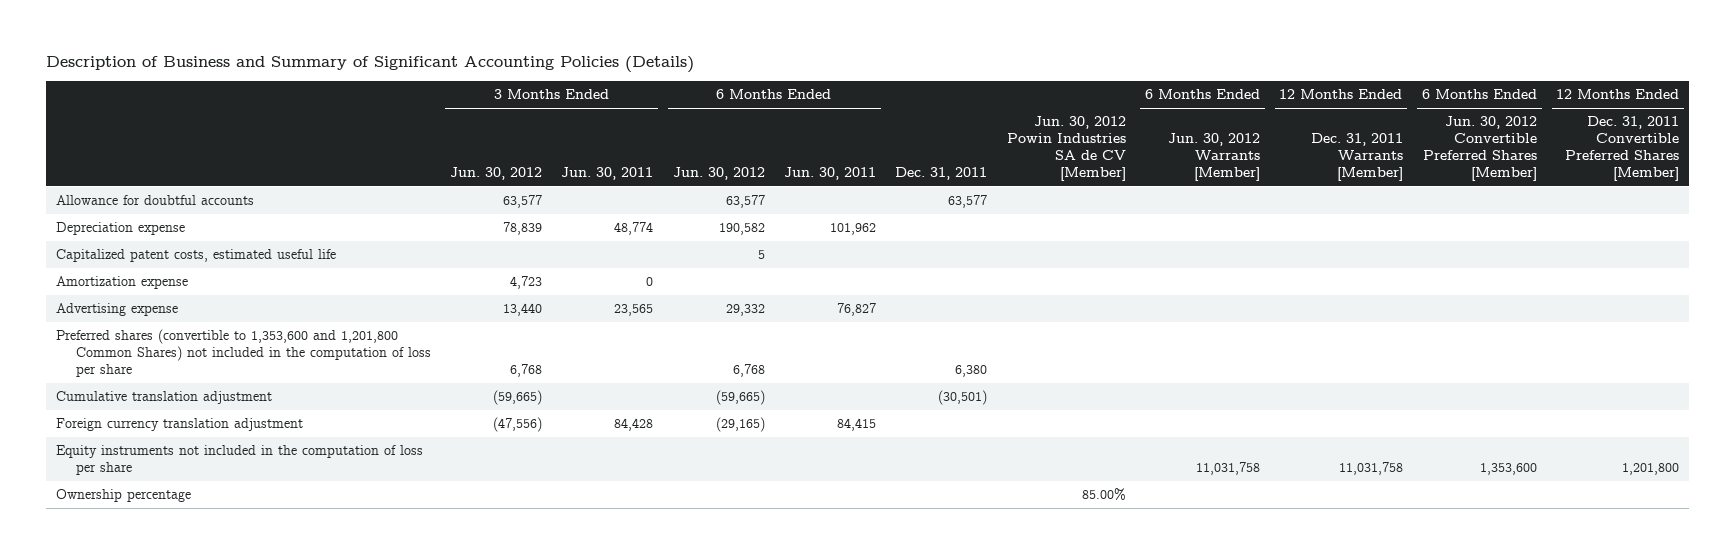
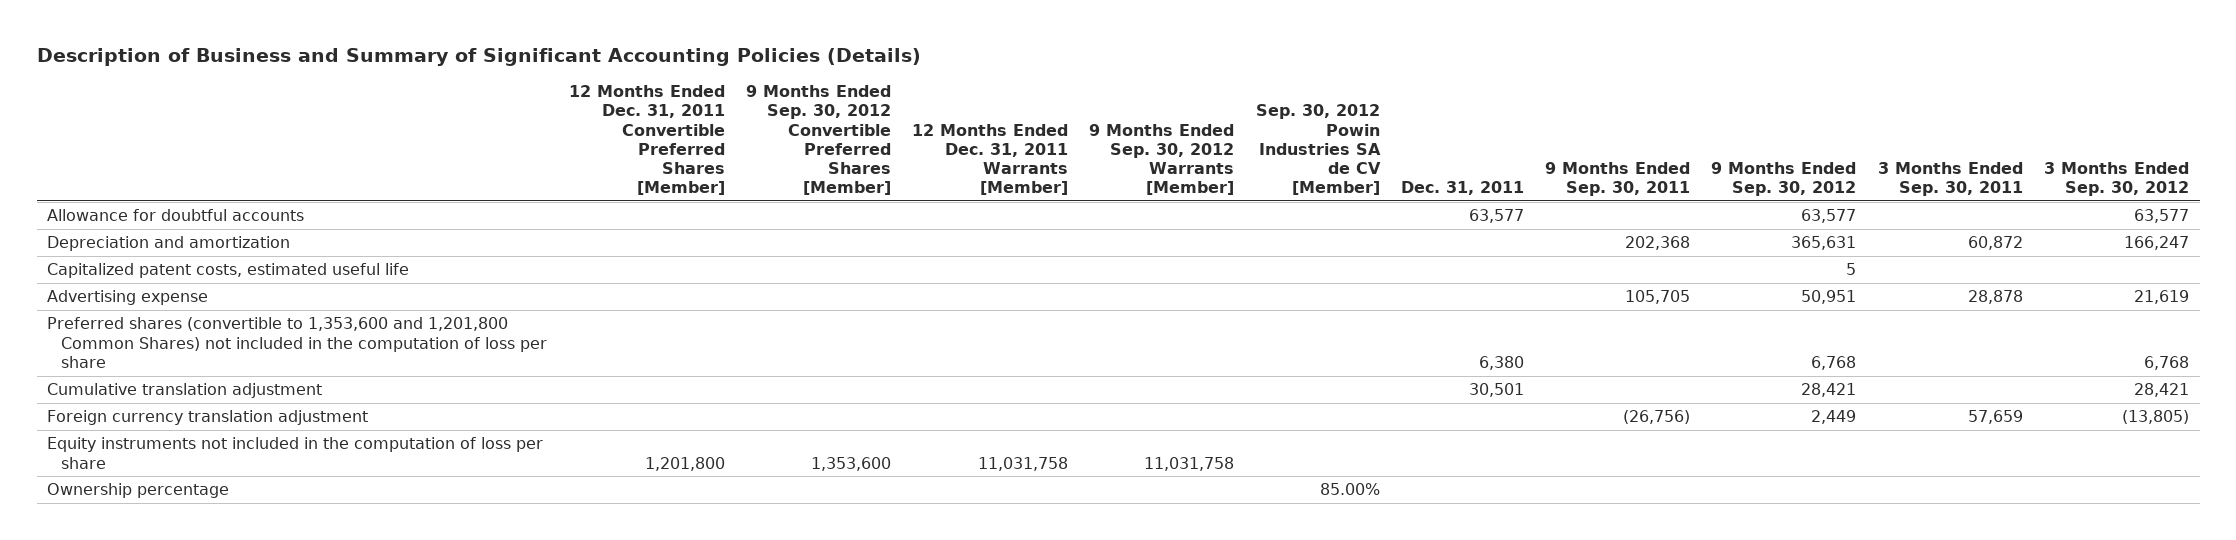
- | 3 Months Ended Jun. 30, 2012 | 3 Months Ended Jun. 30, 2011 | 6 Months Ended Jun. 30, 2012 | 6 Months Ended Jun. 30, 2011 | Dec. 31, 2011 | Jun. 30, 2012 Powin Industries SA de CV [Member] | 6 Months Ended Jun. 30, 2012 Warrants [Member] | 12 Months Ended Dec. 31, 2011 Warrants [Member] | 6 Months Ended Jun. 30, 2012 Convertible Preferred Shares [Member] | 12 Months Ended Dec. 31, 2011 Convertible Preferred Shares [Member]
+ | 12 Months Ended Dec. 31, 2011 Convertible Preferred Shares [Member] | 9 Months Ended Sep. 30, 2012 Convertible Preferred Shares [Member] | 12 Months Ended Dec. 31, 2011 Warrants [Member] | 9 Months Ended Sep. 30, 2012 Warrants [Member] | Sep. 30, 2012 Powin Industries SA de CV [Member] | Dec. 31, 2011 | 9 Months Ended Sep. 30, 2011 | 9 Months Ended Sep. 30, 2012 | 3 Months Ended Sep. 30, 2011 | 3 Months Ended Sep. 30, 2012
- Depreciation expense | 78,839 | 48,774 | 190,582 | 101,962 | | | | | |
+ Depreciation and amortization | | | | | | | 202,368 | 365,631 | 60,872 | 166,247
- Amortization expense | 4,723 | 0 | | | | | | | |
- Cumulative translation adjustment | (59,665) | | (59,665) | | (30,501) | | | | |
+ Cumulative translation adjustment | | | | | | 30,501 | | 28,421 | | 28,421

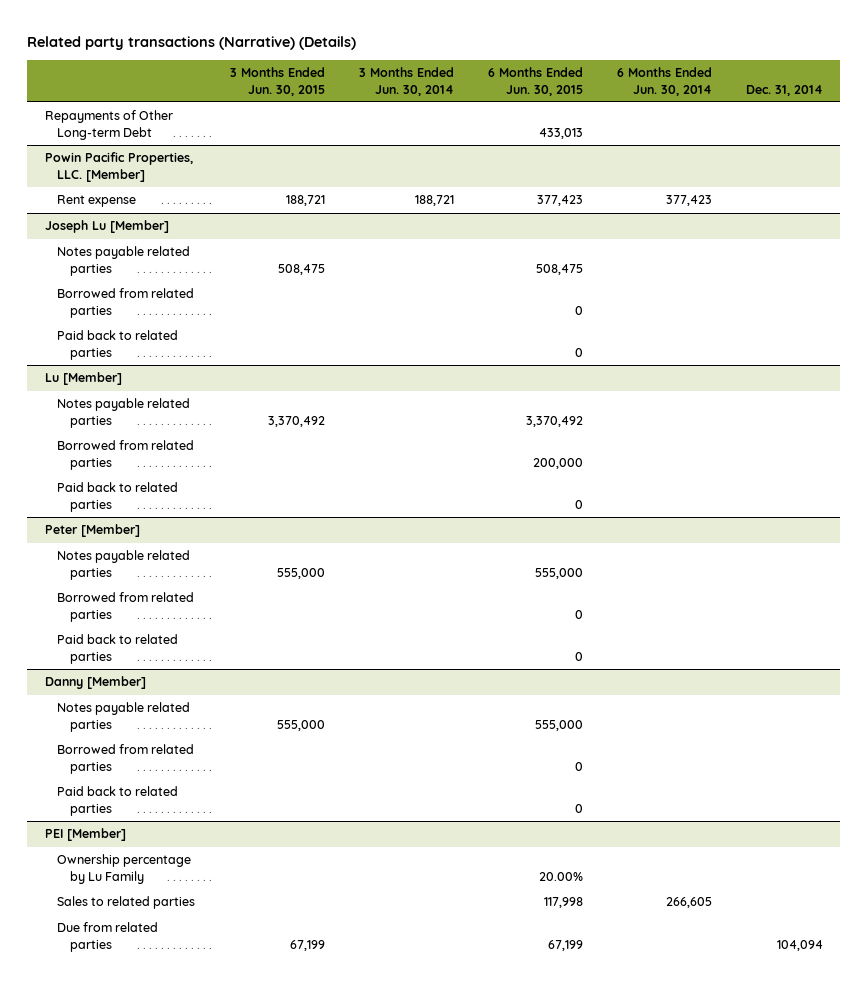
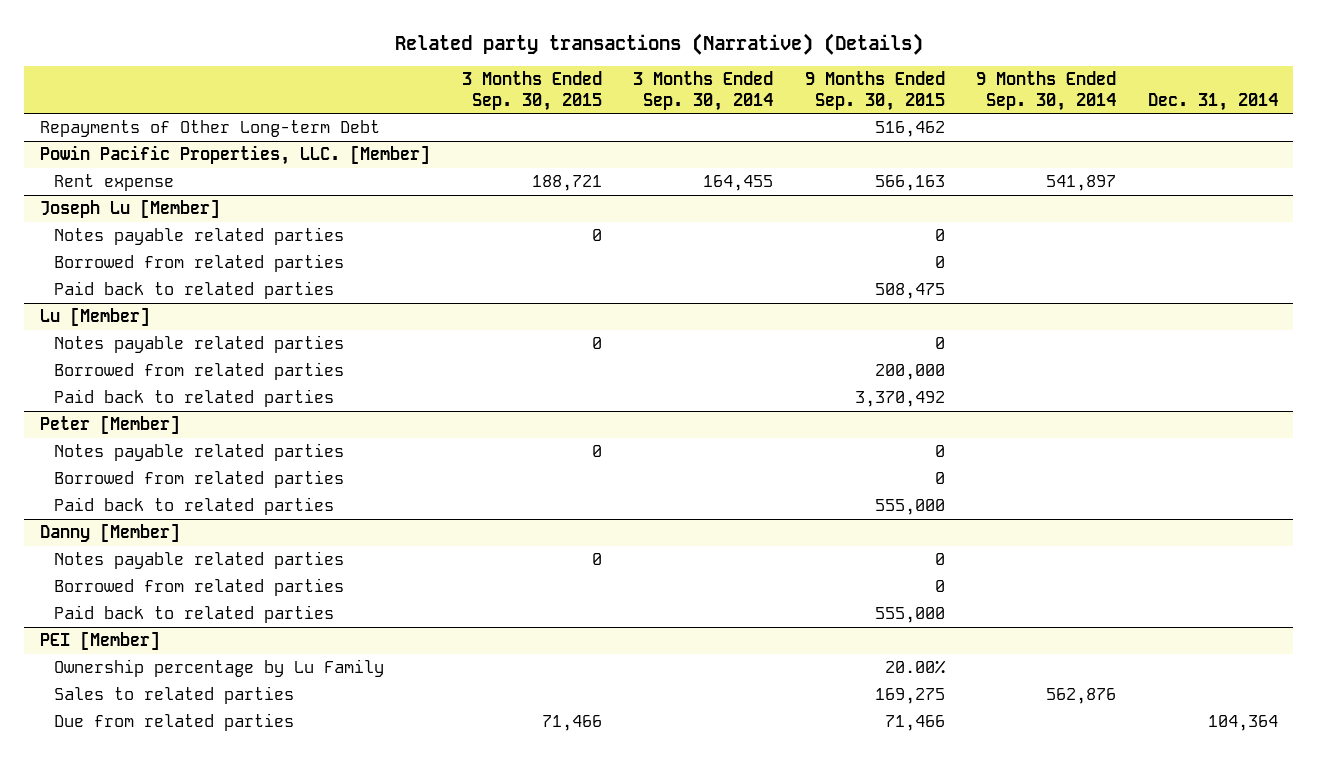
- | 3 Months Ended Jun. 30, 2015 | 3 Months Ended Jun. 30, 2014 | 6 Months Ended Jun. 30, 2015 | 6 Months Ended Jun. 30, 2014 | Dec. 31, 2014
+ | 3 Months Ended Sep. 30, 2015 | 3 Months Ended Sep. 30, 2014 | 9 Months Ended Sep. 30, 2015 | 9 Months Ended Sep. 30, 2014 | Dec. 31, 2014
@ PEI [Member]
- Due from related parties | 67,199 | | 67,199 | | 104,094
+ Due from related parties | 71,466 | | 71,466 | | 104,364

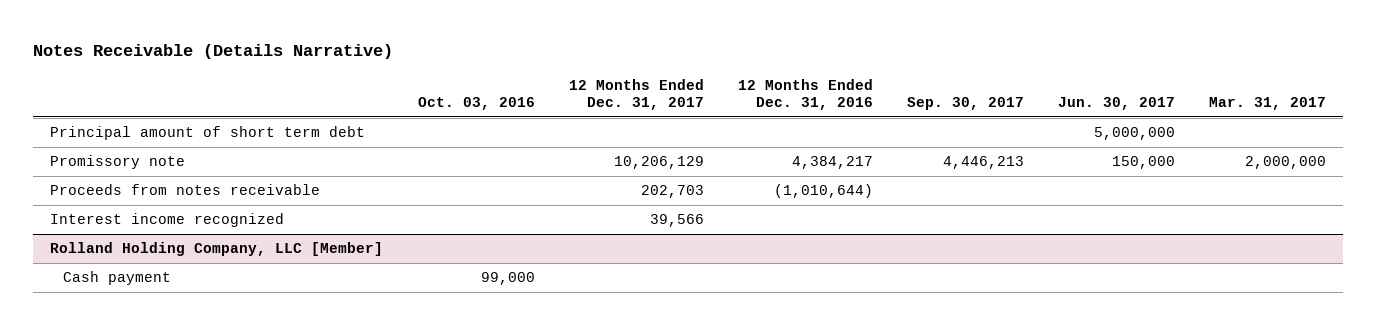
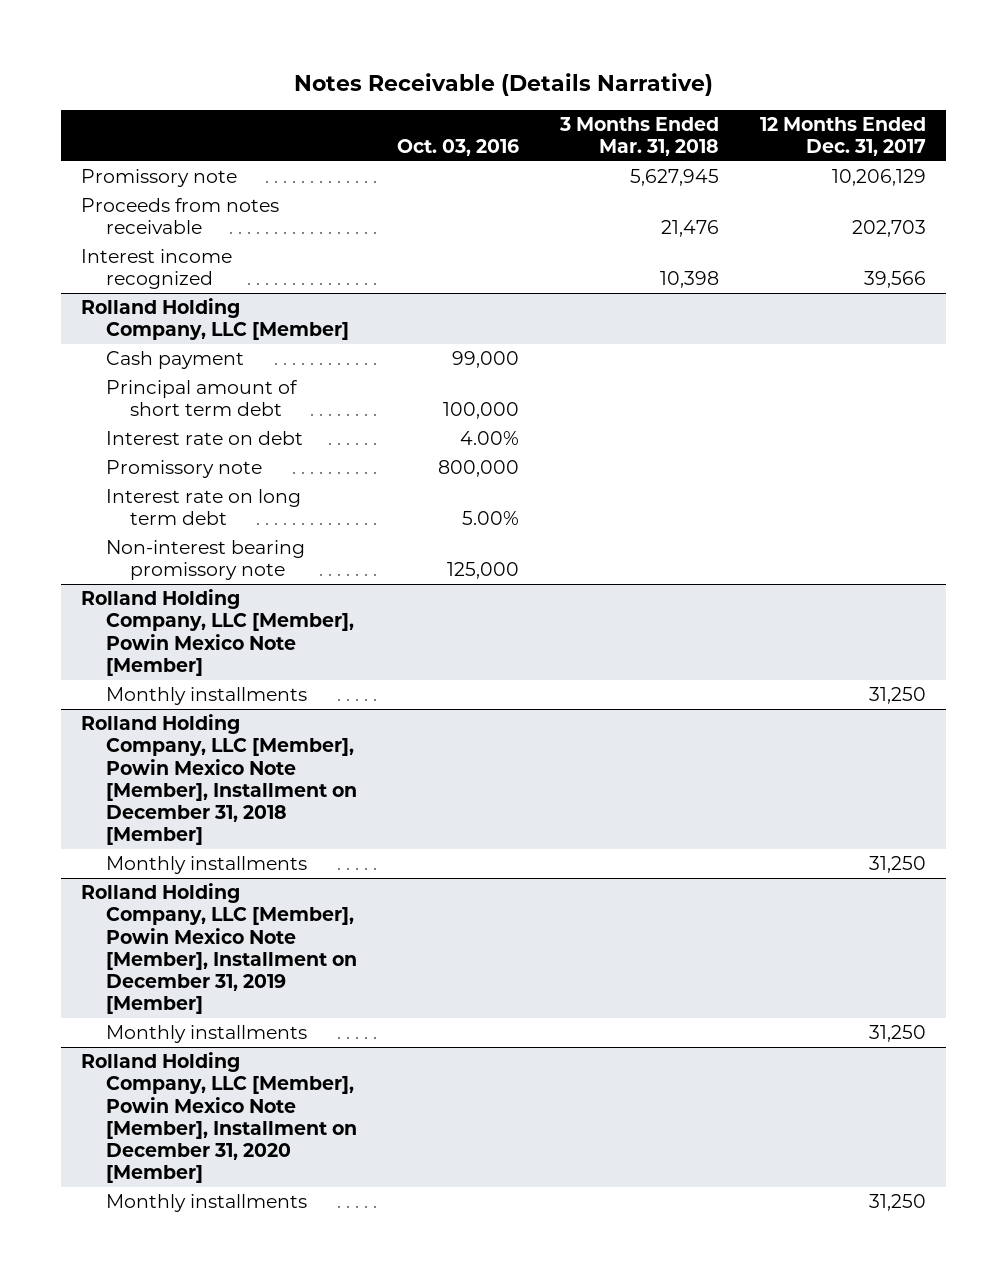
- | Oct. 03, 2016 | 12 Months Ended Dec. 31, 2017 | 12 Months Ended Dec. 31, 2016 | Sep. 30, 2017 | Jun. 30, 2017 | Mar. 31, 2017
+ | Oct. 03, 2016 | 3 Months Ended Mar. 31, 2018 | 12 Months Ended Dec. 31, 2017
- Principal amount of short term debt | | | | | 5,000,000 |
@ Rolland Holding Company, LLC [Member]
+ Principal amount of short term debt | 100,000 | |
+ Interest rate on debt | 4.00% | |
+ Promissory note | 800,000 | |
+ Interest rate on long term debt | 5.00% | |
+ Non-interest bearing promissory note | 125,000 | |
+ Rolland Holding Company, LLC [Member], Powin Mexico Note [Member]
+ Monthly installments | | | 31,250
+ Rolland Holding Company, LLC [Member], Powin Mexico Note [Member], Installment on December 31, 2018 [Member]
+ Monthly installments | | | 31,250
+ Rolland Holding Company, LLC [Member], Powin Mexico Note [Member], Installment on December 31, 2019 [Member]
+ Monthly installments | | | 31,250
+ Rolland Holding Company, LLC [Member], Powin Mexico Note [Member], Installment on December 31, 2020 [Member]
+ Monthly installments | | | 31,250

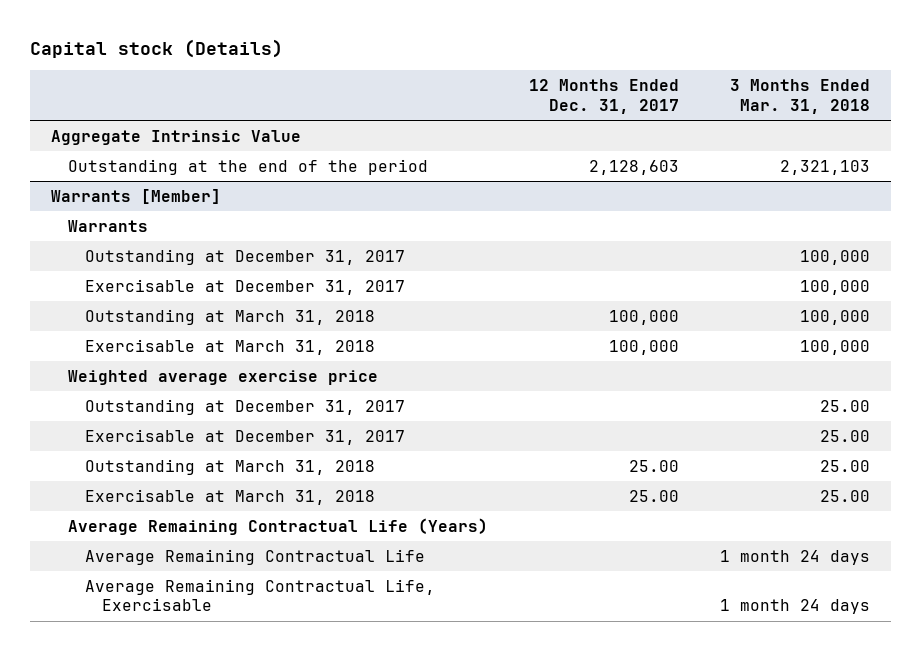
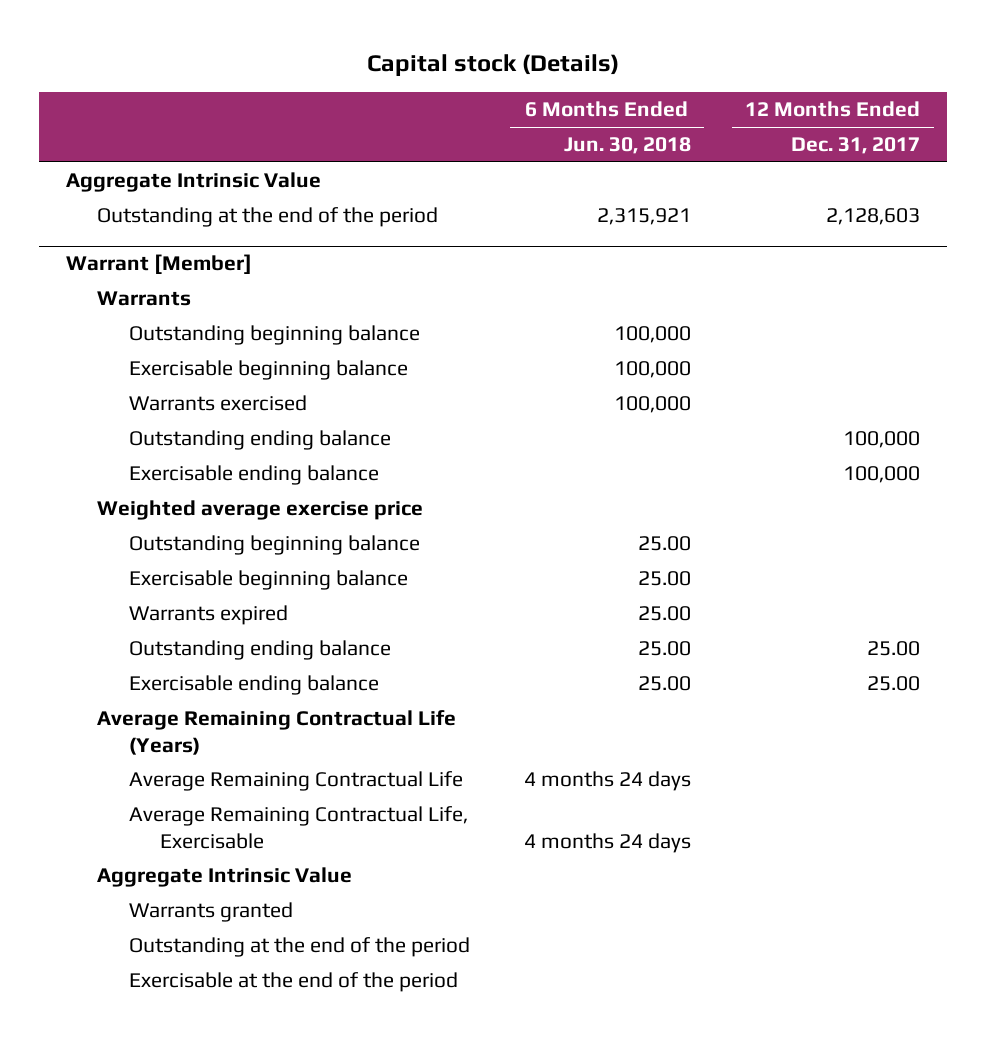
- | 12 Months Ended Dec. 31, 2017 | 3 Months Ended Mar. 31, 2018
+ | 6 Months Ended Jun. 30, 2018 | 12 Months Ended Dec. 31, 2017
- Warrants [Member]
+ Warrant [Member]
- Outstanding at December 31, 2017 | | 100,000
- Exercisable at December 31, 2017 | | 100,000
- Outstanding at March 31, 2018 | 100,000 | 100,000
- Exercisable at March 31, 2018 | 100,000 | 100,000
+ Outstanding beginning balance | 100,000 |
+ Exercisable beginning balance | 100,000 |
+ Warrants exercised | 100,000 |
+ Outstanding ending balance | | 100,000
+ Exercisable ending balance | | 100,000
- Outstanding at December 31, 2017 | | 25.00
- Exercisable at December 31, 2017 | | 25.00
- Outstanding at March 31, 2018 | 25.00 | 25.00
- Exercisable at March 31, 2018 | 25.00 | 25.00
+ Outstanding beginning balance | 25.00 |
+ Exercisable beginning balance | 25.00 |
+ Warrants expired | 25.00 |
+ Outstanding ending balance | 25.00 | 25.00
+ Exercisable ending balance | 25.00 | 25.00
+ Aggregate Intrinsic Value
+ Warrants granted
+ Outstanding at the end of the period
+ Exercisable at the end of the period

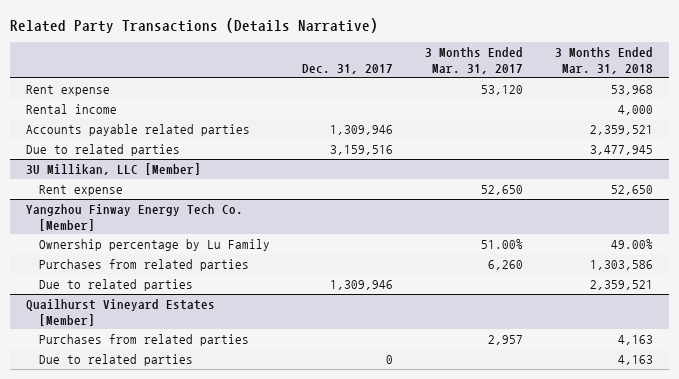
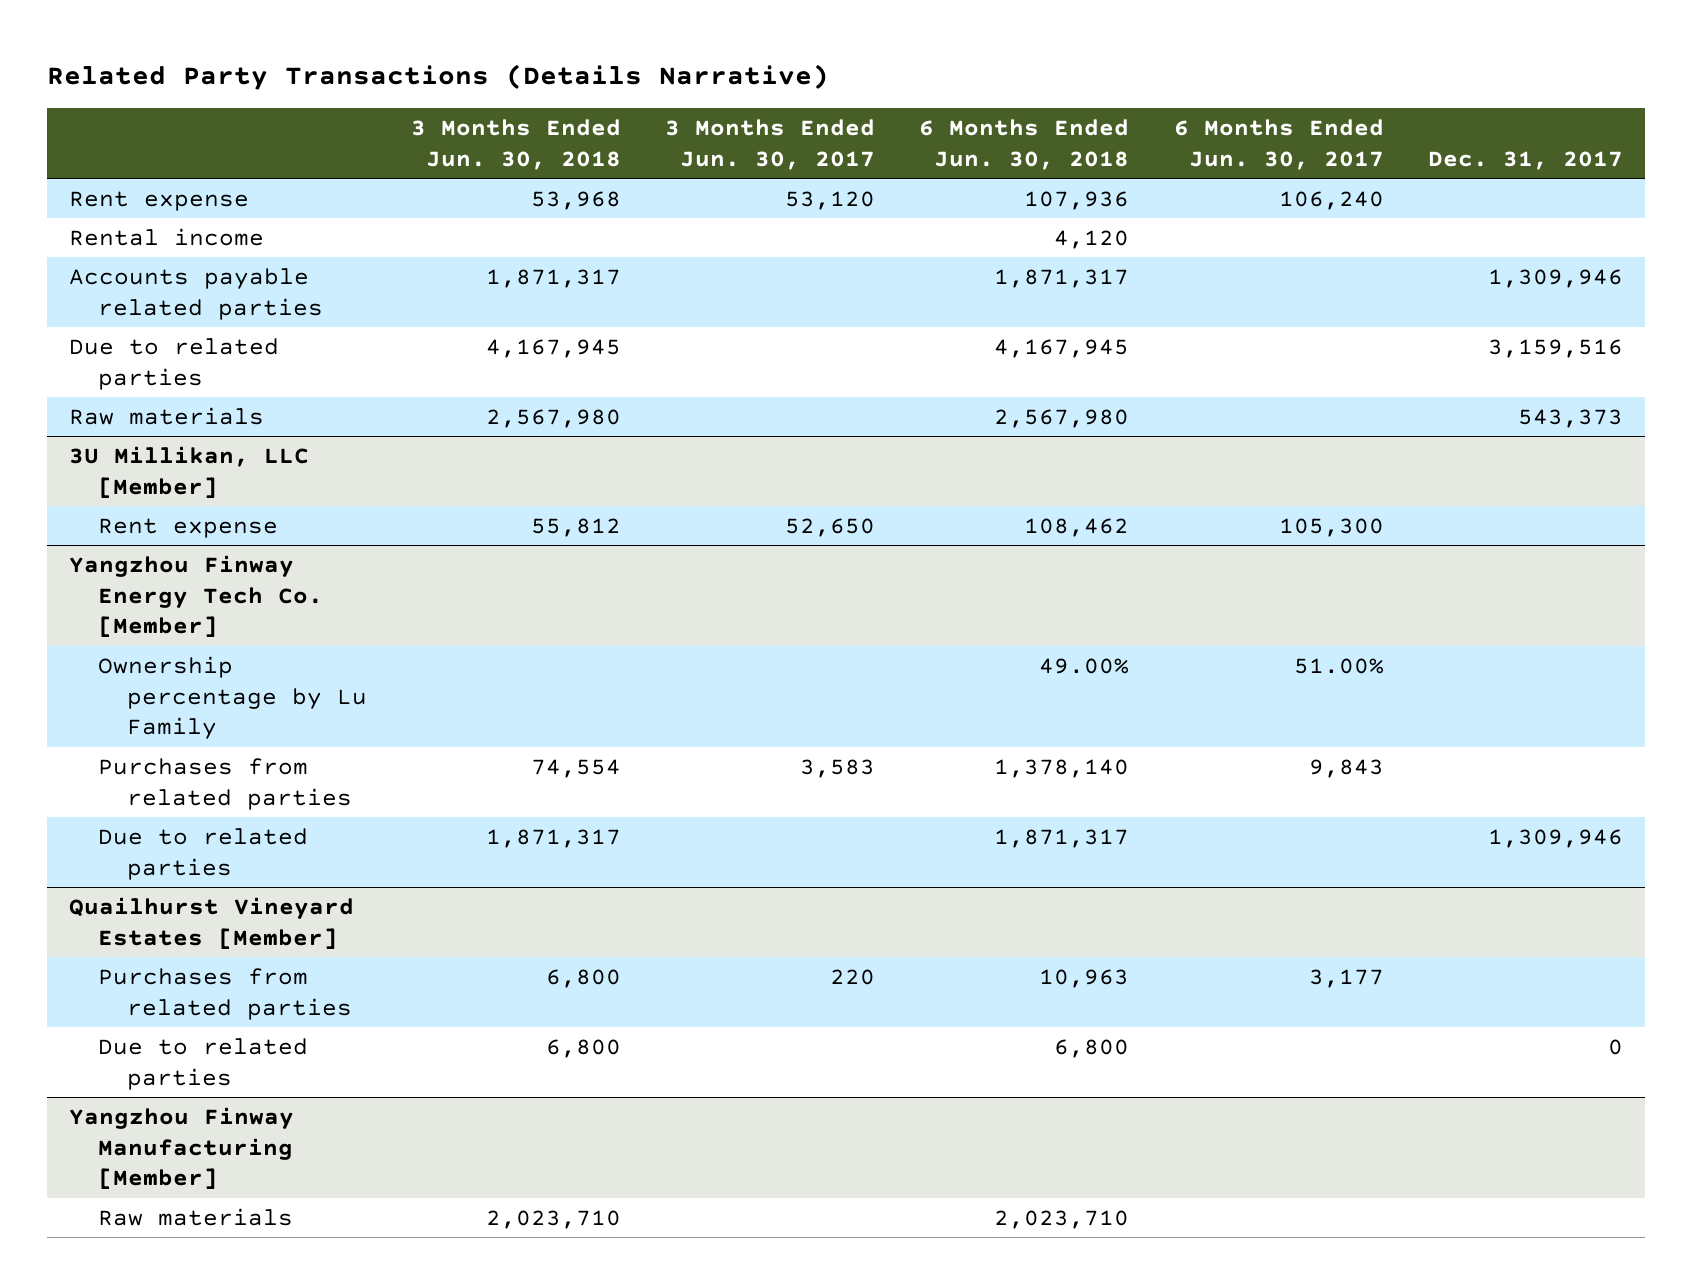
- | Dec. 31, 2017 | 3 Months Ended Mar. 31, 2017 | 3 Months Ended Mar. 31, 2018
+ | 3 Months Ended Jun. 30, 2018 | 3 Months Ended Jun. 30, 2017 | 6 Months Ended Jun. 30, 2018 | 6 Months Ended Jun. 30, 2017 | Dec. 31, 2017
+ Raw materials | 2,567,980 | | 2,567,980 | | 543,373
+ Yangzhou Finway Manufacturing [Member]
+ Raw materials | 2,023,710 | | 2,023,710 | |

